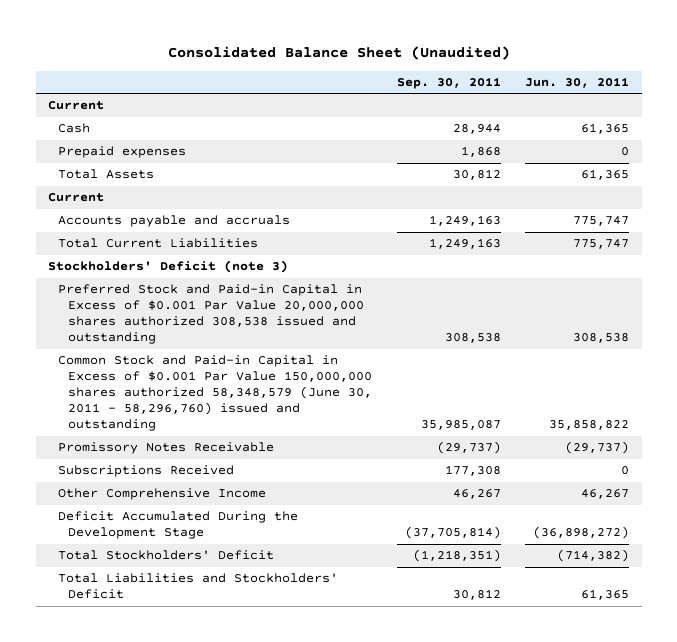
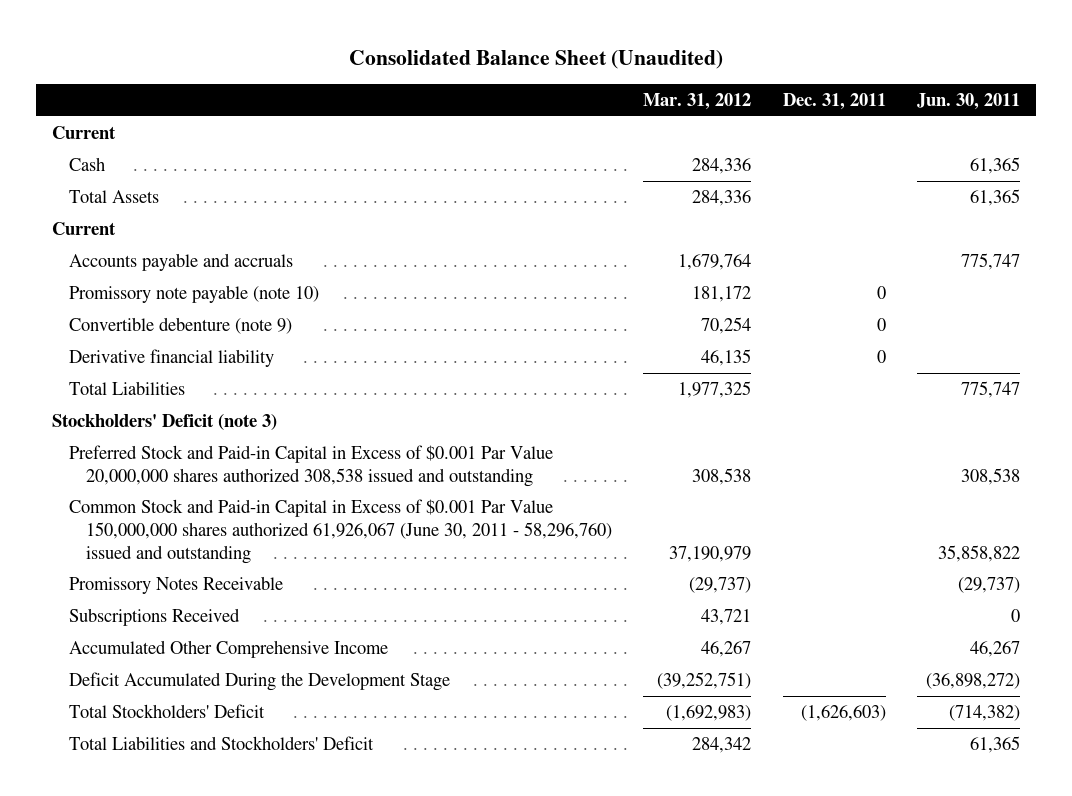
- | Sep. 30, 2011 | Jun. 30, 2011
+ | Mar. 31, 2012 | Dec. 31, 2011 | Jun. 30, 2011
- Prepaid expenses | 1,868 | 0
- Total Current Liabilities | 1,249,163 | 775,747
+ Promissory note payable (note 10) | 181,172 | 0 |
+ Convertible debenture (note 9) | 70,254 | 0 |
+ Derivative financial liability | 46,135 | 0 |
+ Total Liabilities | 1,977,325 | | 775,747
- Common Stock and Paid-in Capital in Excess of $0.001 Par Value 150,000,000 shares authorized 58,348,579 (June 30, 2011 - 58,296,760) issued and outstanding | 35,985,087 | 35,858,822
+ Common Stock and Paid-in Capital in Excess of $0.001 Par Value 150,000,000 shares authorized 61,926,067 (June 30, 2011 - 58,296,760) issued and outstanding | 37,190,979 | | 35,858,822
- Other Comprehensive Income | 46,267 | 46,267
+ Accumulated Other Comprehensive Income | 46,267 | | 46,267

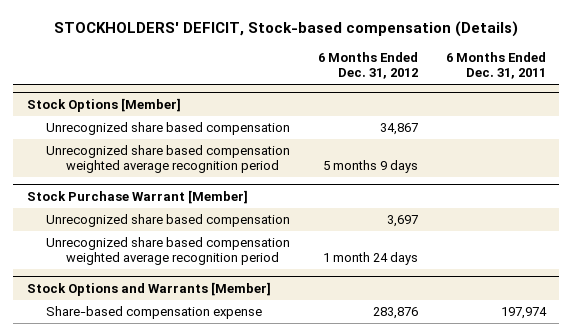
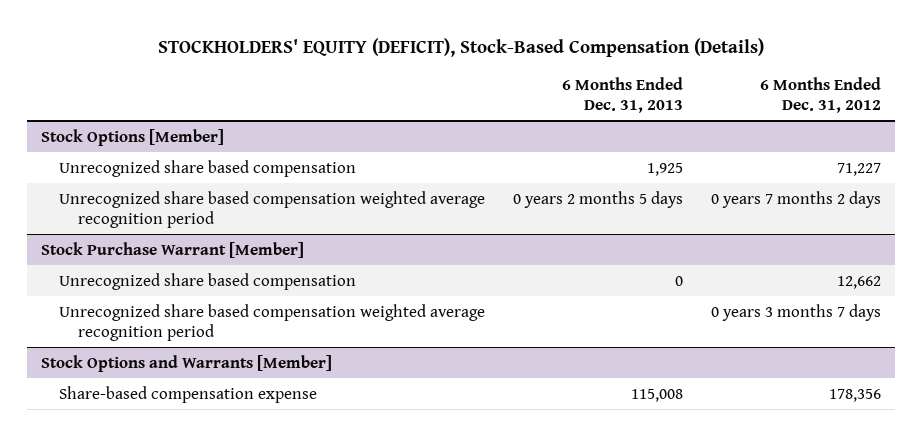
- STOCKHOLDERS' DEFICIT, Stock-based compensation (Details)
+ STOCKHOLDERS' EQUITY (DEFICIT), Stock-Based Compensation (Details)
- | 6 Months Ended Dec. 31, 2012 | 6 Months Ended Dec. 31, 2011
+ | 6 Months Ended Dec. 31, 2013 | 6 Months Ended Dec. 31, 2012
@ Stock Options [Member]
- Unrecognized share based compensation | 34,867 |
- Unrecognized share based compensation weighted average recognition period | 5 months 9 days |
+ Unrecognized share based compensation | 1,925 | 71,227
+ Unrecognized share based compensation weighted average recognition period | 0 years 2 months 5 days | 0 years 7 months 2 days
@ Stock Purchase Warrant [Member]
- Unrecognized share based compensation | 3,697 |
- Unrecognized share based compensation weighted average recognition period | 1 month 24 days |
+ Unrecognized share based compensation | 0 | 12,662
+ Unrecognized share based compensation weighted average recognition period | | 0 years 3 months 7 days
@ Stock Options and Warrants [Member]
- Share-based compensation expense | 283,876 | 197,974
+ Share-based compensation expense | 115,008 | 178,356

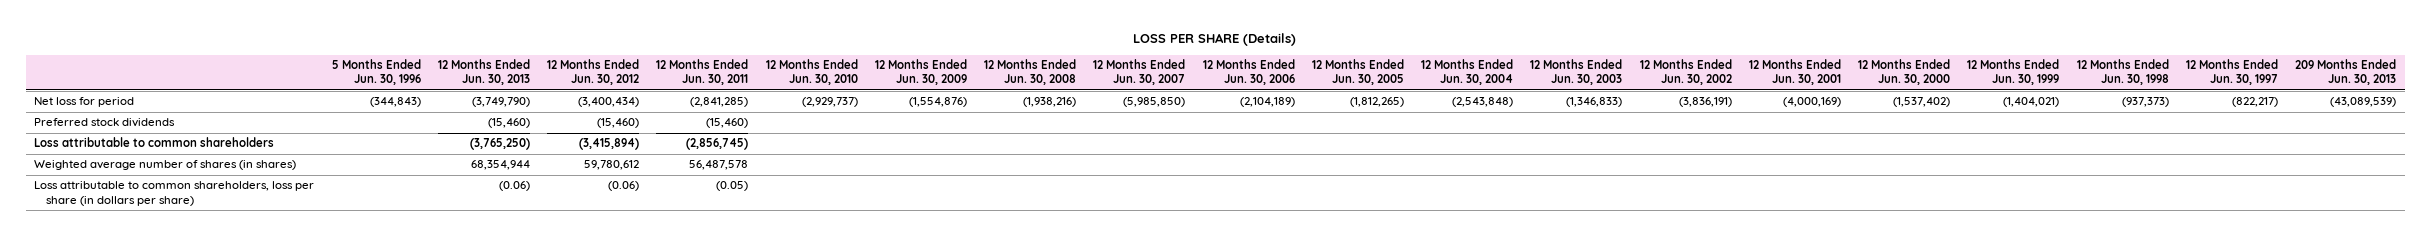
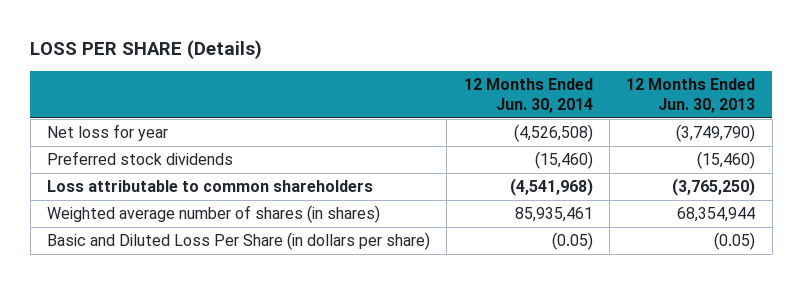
- | 5 Months Ended Jun. 30, 1996 | 12 Months Ended Jun. 30, 2013 | 12 Months Ended Jun. 30, 2012 | 12 Months Ended Jun. 30, 2011 | 12 Months Ended Jun. 30, 2010 | 12 Months Ended Jun. 30, 2009 | 12 Months Ended Jun. 30, 2008 | 12 Months Ended Jun. 30, 2007 | 12 Months Ended Jun. 30, 2006 | 12 Months Ended Jun. 30, 2005 | 12 Months Ended Jun. 30, 2004 | 12 Months Ended Jun. 30, 2003 | 12 Months Ended Jun. 30, 2002 | 12 Months Ended Jun. 30, 2001 | 12 Months Ended Jun. 30, 2000 | 12 Months Ended Jun. 30, 1999 | 12 Months Ended Jun. 30, 1998 | 12 Months Ended Jun. 30, 1997 | 209 Months Ended Jun. 30, 2013
+ | 12 Months Ended Jun. 30, 2014 | 12 Months Ended Jun. 30, 2013
- Net loss for period | (344,843) | (3,749,790) | (3,400,434) | (2,841,285) | (2,929,737) | (1,554,876) | (1,938,216) | (5,985,850) | (2,104,189) | (1,812,265) | (2,543,848) | (1,346,833) | (3,836,191) | (4,000,169) | (1,537,402) | (1,404,021) | (937,373) | (822,217) | (43,089,539)
+ Net loss for year | (4,526,508) | (3,749,790)
- Loss attributable to common shareholders, loss per share (in dollars per share) | | (0.06) | (0.06) | (0.05) | | | | | | | | | | | | | | |
+ Basic and Diluted Loss Per Share (in dollars per share) | (0.05) | (0.05)

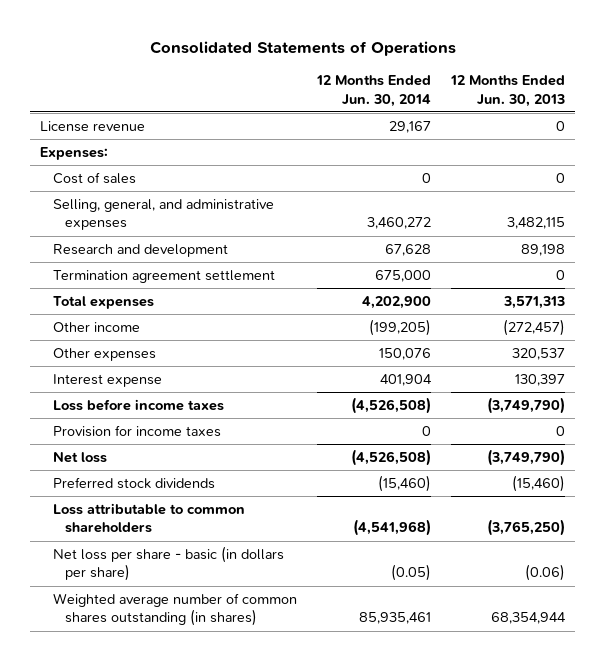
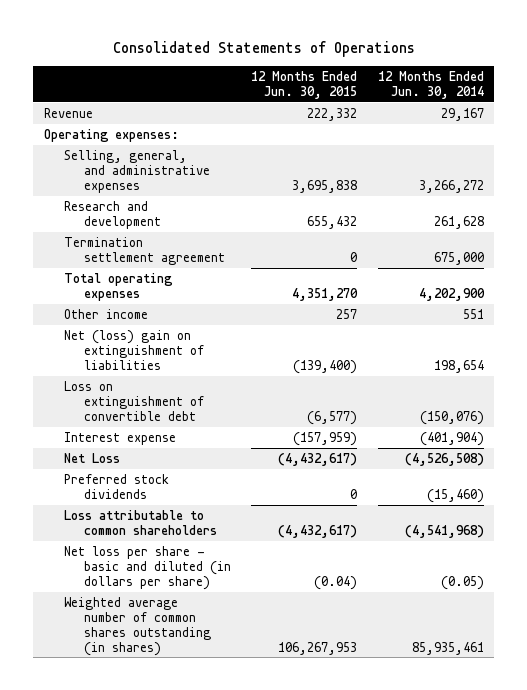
- | 12 Months Ended Jun. 30, 2014 | 12 Months Ended Jun. 30, 2013
+ | 12 Months Ended Jun. 30, 2015 | 12 Months Ended Jun. 30, 2014
- License revenue | 29,167 | 0
- Expenses:
- Cost of sales | 0 | 0
- Selling, general, and administrative expenses | 3,460,272 | 3,482,115
- Research and development | 67,628 | 89,198
- Termination agreement settlement | 675,000 | 0
- Total expenses | 4,202,900 | 3,571,313
- Other income | (199,205) | (272,457)
- Other expenses | 150,076 | 320,537
- Interest expense | 401,904 | 130,397
- Loss before income taxes | (4,526,508) | (3,749,790)
- Provision for income taxes | 0 | 0
- Net loss | (4,526,508) | (3,749,790)
+ Revenue | 222,332 | 29,167
+ Operating expenses:
+ Selling, general, and administrative expenses | 3,695,838 | 3,266,272
+ Research and development | 655,432 | 261,628
+ Termination settlement agreement | 0 | 675,000
+ Total operating expenses | 4,351,270 | 4,202,900
+ Other income | 257 | 551
+ Net (loss) gain on extinguishment of liabilities | (139,400) | 198,654
+ Loss on extinguishment of convertible debt | (6,577) | (150,076)
+ Interest expense | (157,959) | (401,904)
+ Net Loss | (4,432,617) | (4,526,508)
- Net loss per share - basic (in dollars per share) | (0.05) | (0.06)
+ Net loss per share - basic and diluted (in dollars per share) | (0.04) | (0.05)

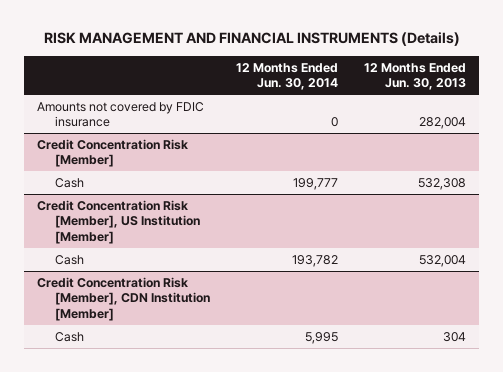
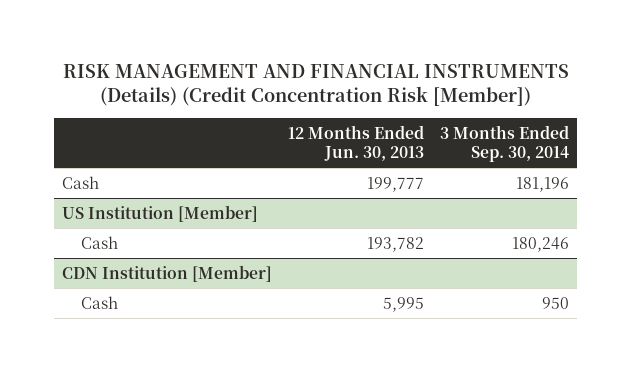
- RISK MANAGEMENT AND FINANCIAL INSTRUMENTS (Details)
+ RISK MANAGEMENT AND FINANCIAL INSTRUMENTS (Details) (Credit Concentration Risk [Member])
- | 12 Months Ended Jun. 30, 2014 | 12 Months Ended Jun. 30, 2013
+ | 12 Months Ended Jun. 30, 2013 | 3 Months Ended Sep. 30, 2014
- Amounts not covered by FDIC insurance | 0 | 282,004
- Credit Concentration Risk [Member]
- Cash | 199,777 | 532,308
- Credit Concentration Risk [Member], US Institution [Member]
- Cash | 193,782 | 532,004
- Credit Concentration Risk [Member], CDN Institution [Member]
- Cash | 5,995 | 304
+ Cash | 199,777 | 181,196
+ US Institution [Member]
+ Cash | 193,782 | 180,246
+ CDN Institution [Member]
+ Cash | 5,995 | 950

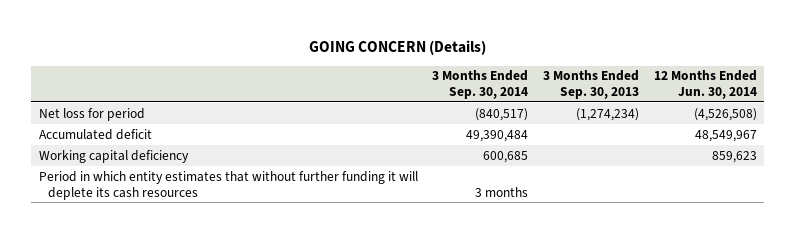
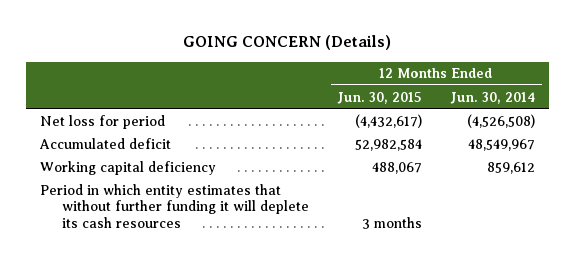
- | 3 Months Ended Sep. 30, 2014 | 3 Months Ended Sep. 30, 2013 | 12 Months Ended Jun. 30, 2014
+ | 12 Months Ended Jun. 30, 2015 | 12 Months Ended Jun. 30, 2014
- Working capital deficiency | 600,685 | | 859,623
+ Working capital deficiency | 488,067 | 859,612

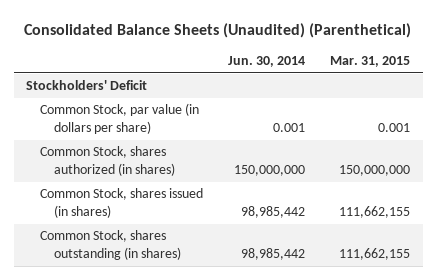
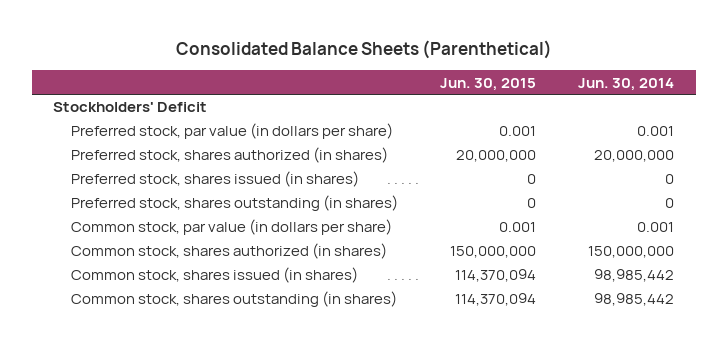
- Consolidated Balance Sheets (Unaudited) (Parenthetical)
+ Consolidated Balance Sheets (Parenthetical)
- | Jun. 30, 2014 | Mar. 31, 2015
+ | Jun. 30, 2015 | Jun. 30, 2014
- Common Stock, par value (in dollars per share) | 0.001 | 0.001
- Common Stock, shares authorized (in shares) | 150,000,000 | 150,000,000
- Common Stock, shares issued (in shares) | 98,985,442 | 111,662,155
- Common Stock, shares outstanding (in shares) | 98,985,442 | 111,662,155
+ Preferred stock, par value (in dollars per share) | 0.001 | 0.001
+ Preferred stock, shares authorized (in shares) | 20,000,000 | 20,000,000
+ Preferred stock, shares issued (in shares) | 0 | 0
+ Preferred stock, shares outstanding (in shares) | 0 | 0
+ Common stock, par value (in dollars per share) | 0.001 | 0.001
+ Common stock, shares authorized (in shares) | 150,000,000 | 150,000,000
+ Common stock, shares issued (in shares) | 114,370,094 | 98,985,442
+ Common stock, shares outstanding (in shares) | 114,370,094 | 98,985,442

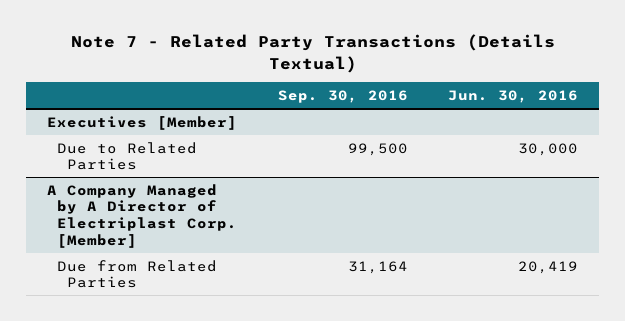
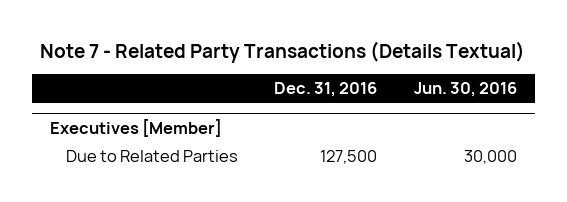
- | Sep. 30, 2016 | Jun. 30, 2016
+ | Dec. 31, 2016 | Jun. 30, 2016
- A Company Managed by A Director of Electriplast Corp. [Member]
- Due from Related Parties | 31,164 | 20,419

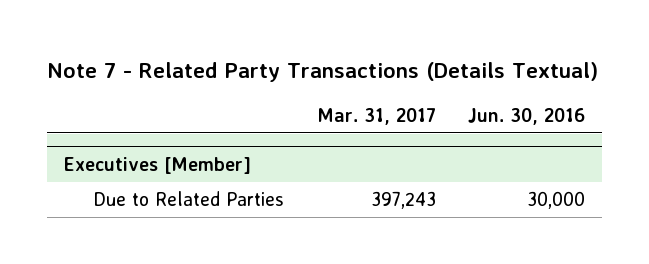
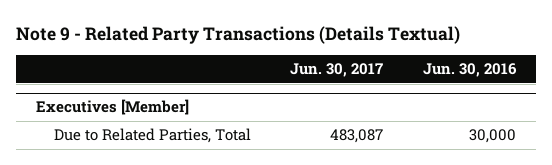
- Note 7 - Related Party Transactions (Details Textual)
+ Note 9 - Related Party Transactions (Details Textual)
- | Mar. 31, 2017 | Jun. 30, 2016
+ | Jun. 30, 2017 | Jun. 30, 2016
@ Executives [Member]
- Due to Related Parties | 397,243 | 30,000
+ Due to Related Parties, Total | 483,087 | 30,000

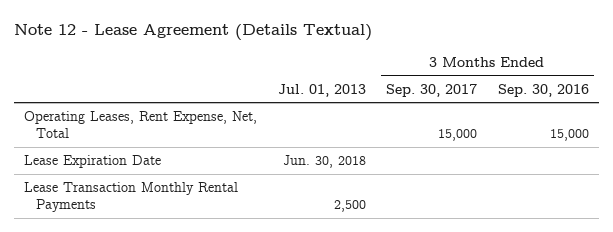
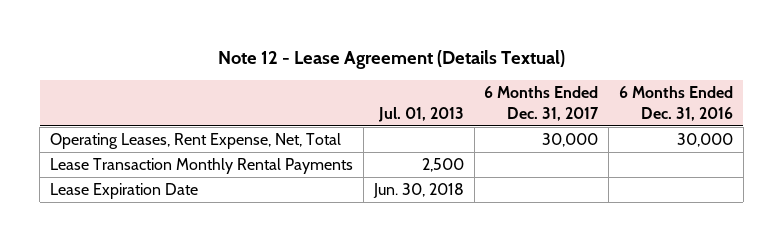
- | Jul. 01, 2013 | 3 Months Ended Sep. 30, 2017 | 3 Months Ended Sep. 30, 2016
+ | Jul. 01, 2013 | 6 Months Ended Dec. 31, 2017 | 6 Months Ended Dec. 31, 2016
moved down: Lease Expiration Date | Jun. 30, 2018 | |

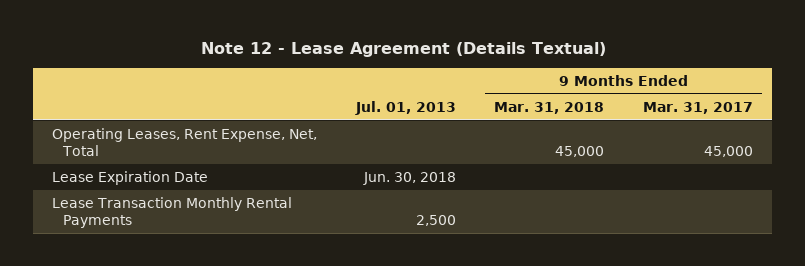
- | Jul. 01, 2013 | 6 Months Ended Dec. 31, 2017 | 6 Months Ended Dec. 31, 2016
+ | Jul. 01, 2013 | 9 Months Ended Mar. 31, 2018 | 9 Months Ended Mar. 31, 2017
moved down: Lease Transaction Monthly Rental Payments | 2,500 | |

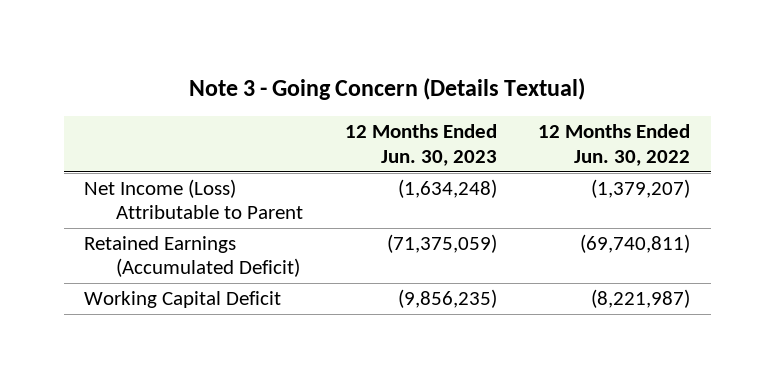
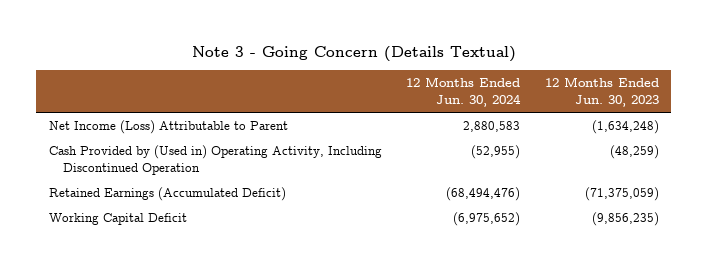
- | 12 Months Ended Jun. 30, 2023 | 12 Months Ended Jun. 30, 2022
+ | 12 Months Ended Jun. 30, 2024 | 12 Months Ended Jun. 30, 2023
+ Cash Provided by (Used in) Operating Activity, Including Discontinued Operation | (52,955) | (48,259)

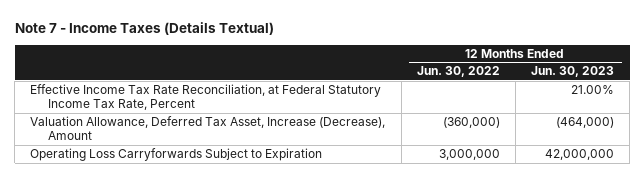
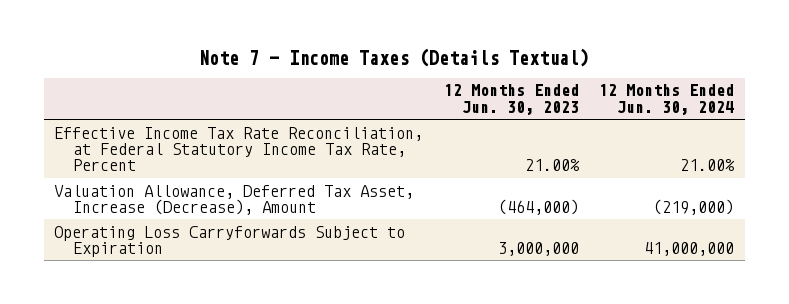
- | 12 Months Ended Jun. 30, 2022 | 12 Months Ended Jun. 30, 2023
+ | 12 Months Ended Jun. 30, 2023 | 12 Months Ended Jun. 30, 2024
- Operating Loss Carryforwards Subject to Expiration | 3,000,000 | 42,000,000
+ Operating Loss Carryforwards Subject to Expiration | 3,000,000 | 41,000,000

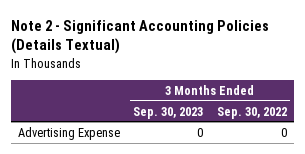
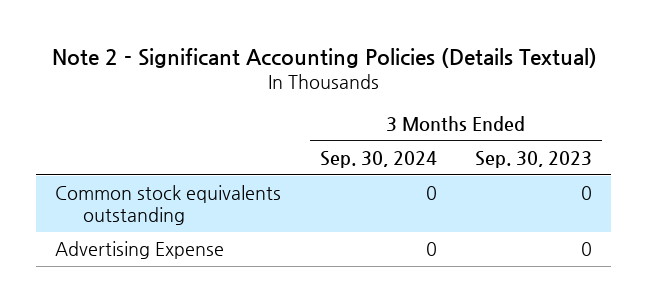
- | 3 Months Ended Sep. 30, 2023 | 3 Months Ended Sep. 30, 2022
+ | 3 Months Ended Sep. 30, 2024 | 3 Months Ended Sep. 30, 2023
+ Common stock equivalents outstanding | 0 | 0

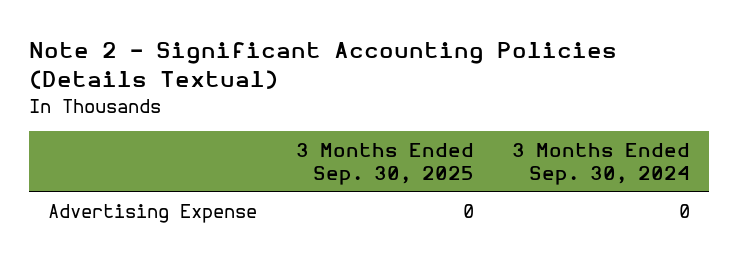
- | 3 Months Ended Sep. 30, 2024 | 3 Months Ended Sep. 30, 2023
+ | 3 Months Ended Sep. 30, 2025 | 3 Months Ended Sep. 30, 2024
- Common stock equivalents outstanding | 0 | 0

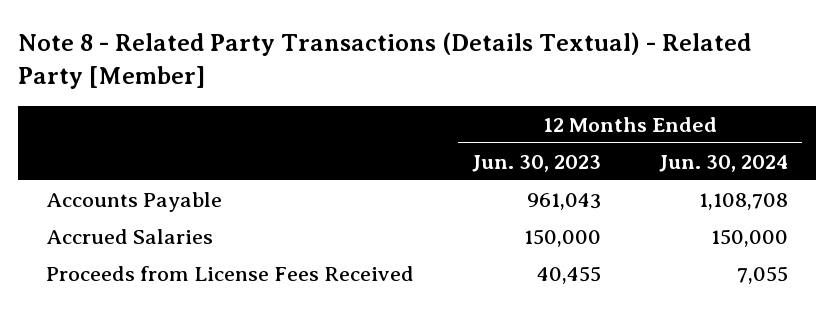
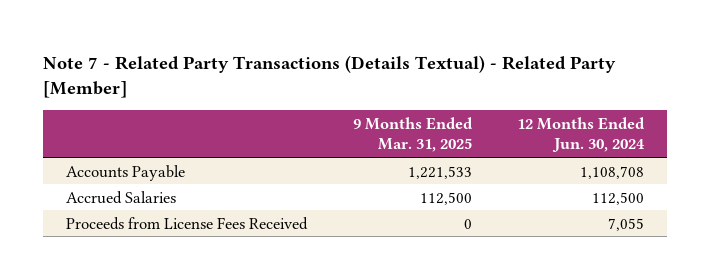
- Note 8 - Related Party Transactions (Details Textual) - Related Party [Member]
+ Note 7 - Related Party Transactions (Details Textual) - Related Party [Member]
- | 12 Months Ended Jun. 30, 2023 | 12 Months Ended Jun. 30, 2024
+ | 9 Months Ended Mar. 31, 2025 | 12 Months Ended Jun. 30, 2024
- Accrued Salaries | 150,000 | 150,000
+ Accrued Salaries | 112,500 | 112,500

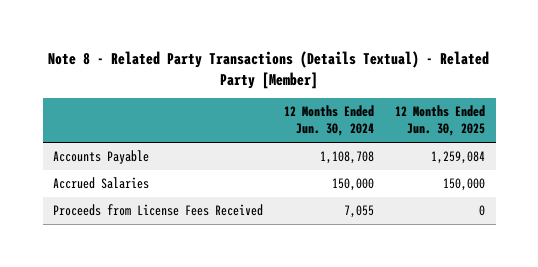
- Note 7 - Related Party Transactions (Details Textual) - Related Party [Member]
+ Note 8 - Related Party Transactions (Details Textual) - Related Party [Member]
- | 9 Months Ended Mar. 31, 2025 | 12 Months Ended Jun. 30, 2024
+ | 12 Months Ended Jun. 30, 2024 | 12 Months Ended Jun. 30, 2025
- Accrued Salaries | 112,500 | 112,500
+ Accrued Salaries | 150,000 | 150,000

